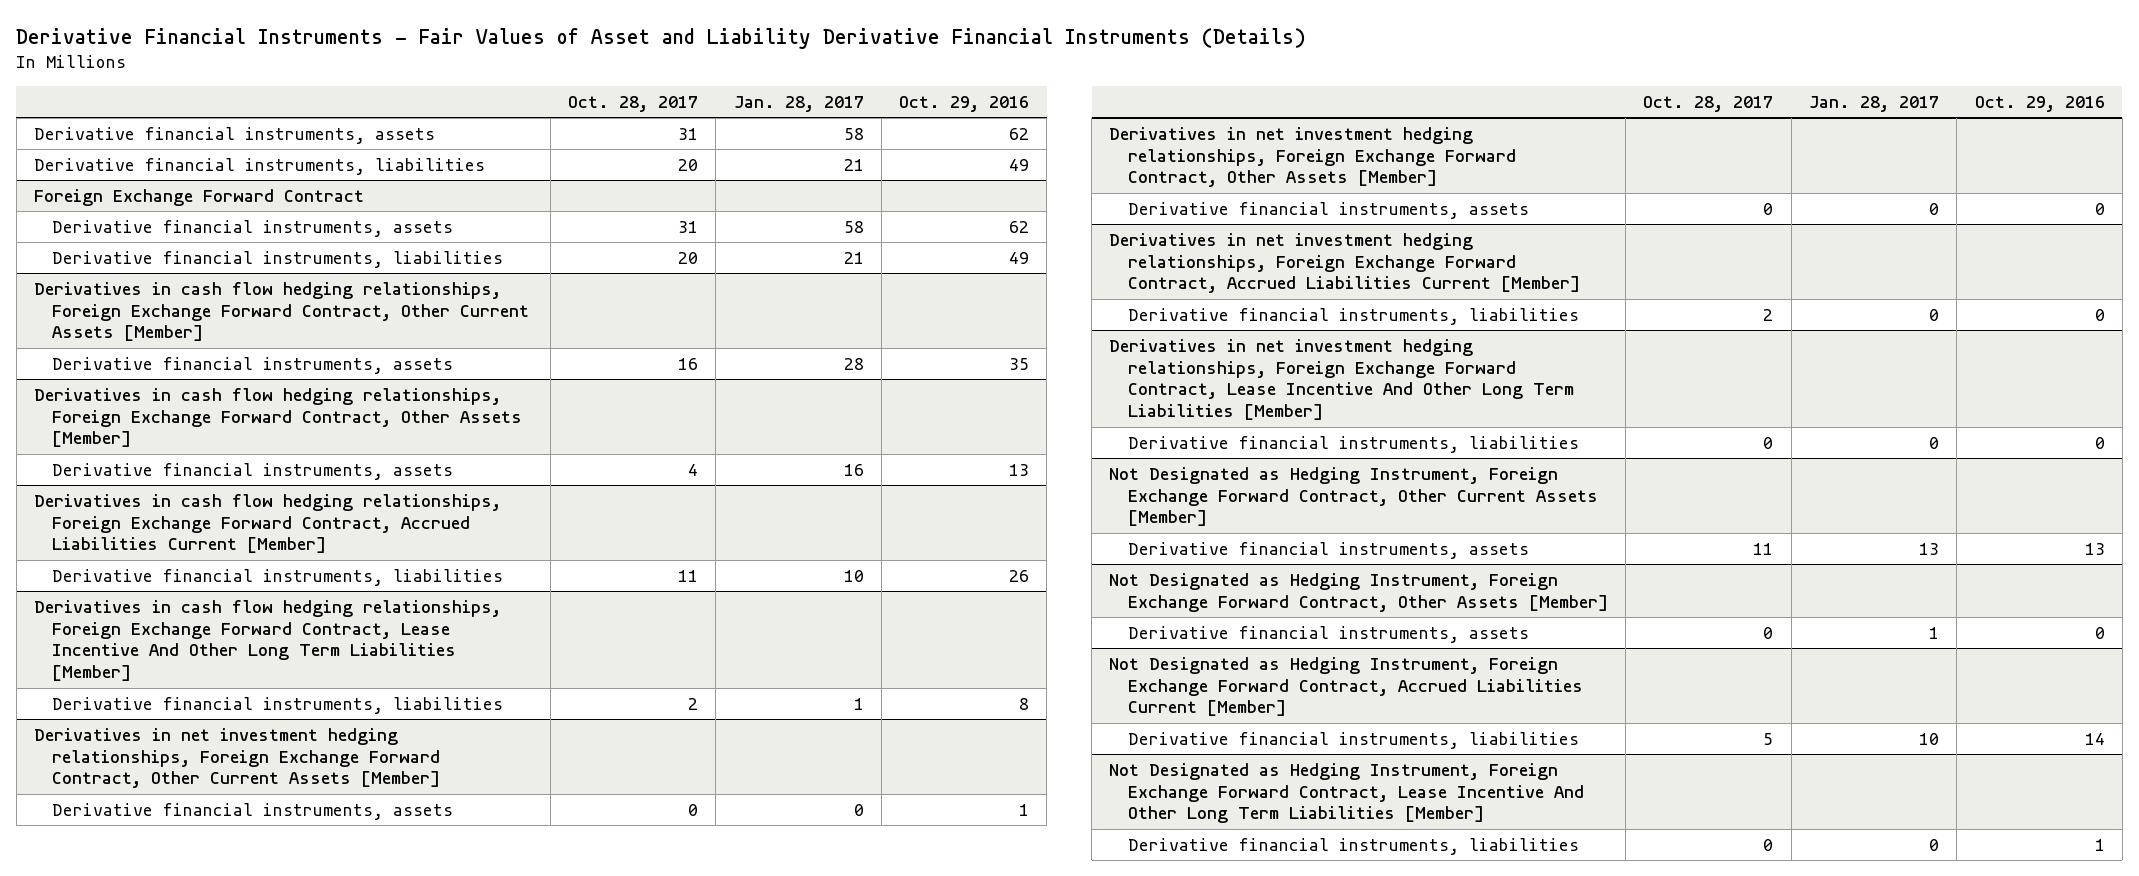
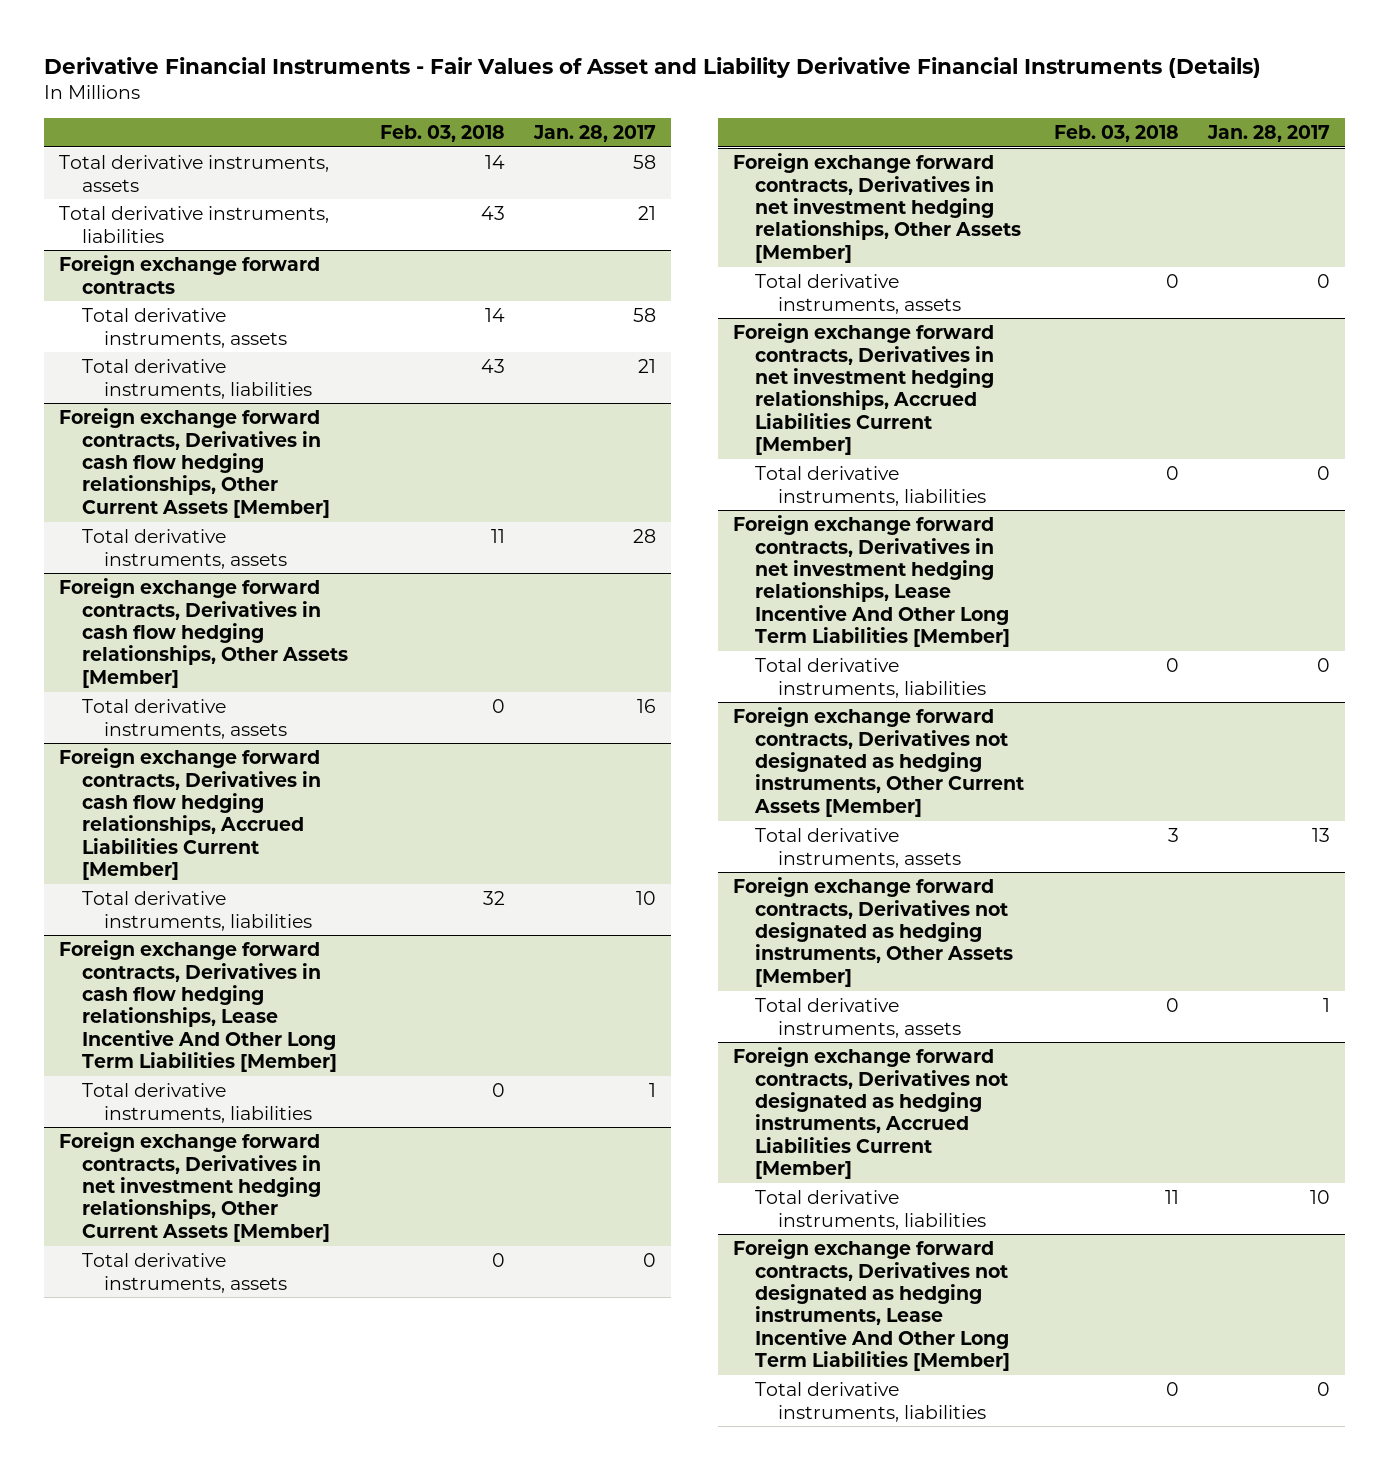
- | Oct. 28, 2017 | Jan. 28, 2017 | Oct. 29, 2016
+ | Feb. 03, 2018 | Jan. 28, 2017
- Derivative financial instruments, assets | 31 | 58 | 62
- Derivative financial instruments, liabilities | 20 | 21 | 49
- Foreign Exchange Forward Contract
- Derivative financial instruments, assets | 31 | 58 | 62
- Derivative financial instruments, liabilities | 20 | 21 | 49
- Derivatives in cash flow hedging relationships, Foreign Exchange Forward Contract, Other Current Assets [Member]
- Derivative financial instruments, assets | 16 | 28 | 35
- Derivatives in cash flow hedging relationships, Foreign Exchange Forward Contract, Other Assets [Member]
- Derivative financial instruments, assets | 4 | 16 | 13
- Derivatives in cash flow hedging relationships, Foreign Exchange Forward Contract, Accrued Liabilities Current [Member]
- Derivative financial instruments, liabilities | 11 | 10 | 26
- Derivatives in cash flow hedging relationships, Foreign Exchange Forward Contract, Lease Incentive And Other Long Term Liabilities [Member]
- Derivative financial instruments, liabilities | 2 | 1 | 8
- Derivatives in net investment hedging relationships, Foreign Exchange Forward Contract, Other Current Assets [Member]
- Derivative financial instruments, assets | 0 | 0 | 1
- Derivatives in net investment hedging relationships, Foreign Exchange Forward Contract, Other Assets [Member]
- Derivative financial instruments, assets | 0 | 0 | 0
- Derivatives in net investment hedging relationships, Foreign Exchange Forward Contract, Accrued Liabilities Current [Member]
- Derivative financial instruments, liabilities | 2 | 0 | 0
- Derivatives in net investment hedging relationships, Foreign Exchange Forward Contract, Lease Incentive And Other Long Term Liabilities [Member]
- Derivative financial instruments, liabilities | 0 | 0 | 0
- Not Designated as Hedging Instrument, Foreign Exchange Forward Contract, Other Current Assets [Member]
- Derivative financial instruments, assets | 11 | 13 | 13
- Not Designated as Hedging Instrument, Foreign Exchange Forward Contract, Other Assets [Member]
- Derivative financial instruments, assets | 0 | 1 | 0
- Not Designated as Hedging Instrument, Foreign Exchange Forward Contract, Accrued Liabilities Current [Member]
- Derivative financial instruments, liabilities | 5 | 10 | 14
- Not Designated as Hedging Instrument, Foreign Exchange Forward Contract, Lease Incentive And Other Long Term Liabilities [Member]
- Derivative financial instruments, liabilities | 0 | 0 | 1
+ Total derivative instruments, assets | 14 | 58
+ Total derivative instruments, liabilities | 43 | 21
+ Foreign exchange forward contracts
+ Total derivative instruments, assets | 14 | 58
+ Total derivative instruments, liabilities | 43 | 21
+ Foreign exchange forward contracts, Derivatives in cash flow hedging relationships, Other Current Assets [Member]
+ Total derivative instruments, assets | 11 | 28
+ Foreign exchange forward contracts, Derivatives in cash flow hedging relationships, Other Assets [Member]
+ Total derivative instruments, assets | 0 | 16
+ Foreign exchange forward contracts, Derivatives in cash flow hedging relationships, Accrued Liabilities Current [Member]
+ Total derivative instruments, liabilities | 32 | 10
+ Foreign exchange forward contracts, Derivatives in cash flow hedging relationships, Lease Incentive And Other Long Term Liabilities [Member]
+ Total derivative instruments, liabilities | 0 | 1
+ Foreign exchange forward contracts, Derivatives in net investment hedging relationships, Other Current Assets [Member]
+ Total derivative instruments, assets | 0 | 0
+ Foreign exchange forward contracts, Derivatives in net investment hedging relationships, Other Assets [Member]
+ Total derivative instruments, assets | 0 | 0
+ Foreign exchange forward contracts, Derivatives in net investment hedging relationships, Accrued Liabilities Current [Member]
+ Total derivative instruments, liabilities | 0 | 0
+ Foreign exchange forward contracts, Derivatives in net investment hedging relationships, Lease Incentive And Other Long Term Liabilities [Member]
+ Total derivative instruments, liabilities | 0 | 0
+ Foreign exchange forward contracts, Derivatives not designated as hedging instruments, Other Current Assets [Member]
+ Total derivative instruments, assets | 3 | 13
+ Foreign exchange forward contracts, Derivatives not designated as hedging instruments, Other Assets [Member]
+ Total derivative instruments, assets | 0 | 1
+ Foreign exchange forward contracts, Derivatives not designated as hedging instruments, Accrued Liabilities Current [Member]
+ Total derivative instruments, liabilities | 11 | 10
+ Foreign exchange forward contracts, Derivatives not designated as hedging instruments, Lease Incentive And Other Long Term Liabilities [Member]
+ Total derivative instruments, liabilities | 0 | 0

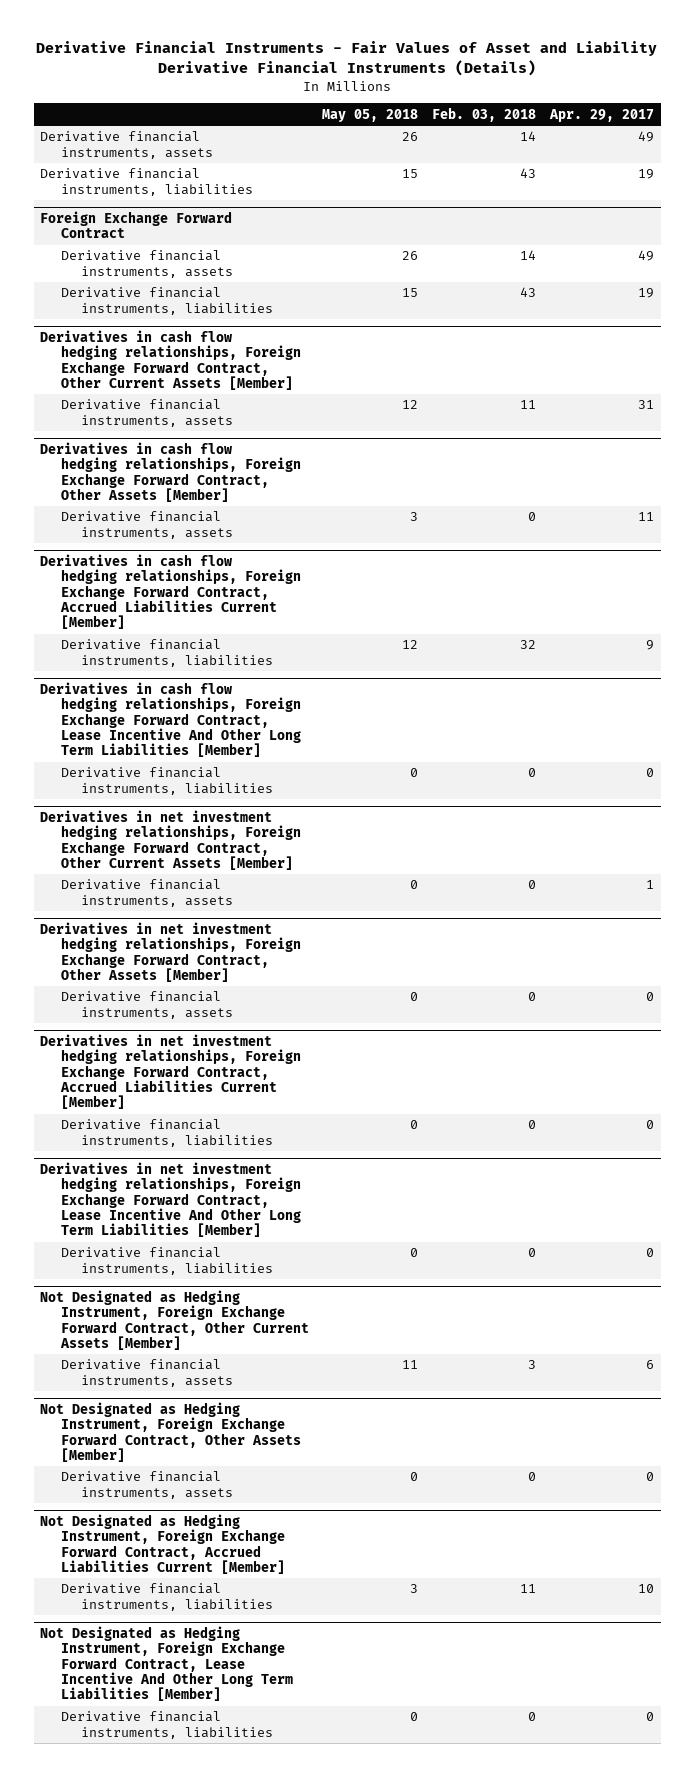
- | Feb. 03, 2018 | Jan. 28, 2017
+ | May 05, 2018 | Feb. 03, 2018 | Apr. 29, 2017
- Total derivative instruments, assets | 14 | 58
- Total derivative instruments, liabilities | 43 | 21
- Foreign exchange forward contracts
- Total derivative instruments, assets | 14 | 58
- Total derivative instruments, liabilities | 43 | 21
- Foreign exchange forward contracts, Derivatives in cash flow hedging relationships, Other Current Assets [Member]
- Total derivative instruments, assets | 11 | 28
- Foreign exchange forward contracts, Derivatives in cash flow hedging relationships, Other Assets [Member]
- Total derivative instruments, assets | 0 | 16
- Foreign exchange forward contracts, Derivatives in cash flow hedging relationships, Accrued Liabilities Current [Member]
- Total derivative instruments, liabilities | 32 | 10
- Foreign exchange forward contracts, Derivatives in cash flow hedging relationships, Lease Incentive And Other Long Term Liabilities [Member]
- Total derivative instruments, liabilities | 0 | 1
- Foreign exchange forward contracts, Derivatives in net investment hedging relationships, Other Current Assets [Member]
- Total derivative instruments, assets | 0 | 0
- Foreign exchange forward contracts, Derivatives in net investment hedging relationships, Other Assets [Member]
- Total derivative instruments, assets | 0 | 0
- Foreign exchange forward contracts, Derivatives in net investment hedging relationships, Accrued Liabilities Current [Member]
- Total derivative instruments, liabilities | 0 | 0
- Foreign exchange forward contracts, Derivatives in net investment hedging relationships, Lease Incentive And Other Long Term Liabilities [Member]
- Total derivative instruments, liabilities | 0 | 0
- Foreign exchange forward contracts, Derivatives not designated as hedging instruments, Other Current Assets [Member]
- Total derivative instruments, assets | 3 | 13
- Foreign exchange forward contracts, Derivatives not designated as hedging instruments, Other Assets [Member]
- Total derivative instruments, assets | 0 | 1
- Foreign exchange forward contracts, Derivatives not designated as hedging instruments, Accrued Liabilities Current [Member]
- Total derivative instruments, liabilities | 11 | 10
- Foreign exchange forward contracts, Derivatives not designated as hedging instruments, Lease Incentive And Other Long Term Liabilities [Member]
- Total derivative instruments, liabilities | 0 | 0
+ Derivative financial instruments, assets | 26 | 14 | 49
+ Derivative financial instruments, liabilities | 15 | 43 | 19
+ Foreign Exchange Forward Contract
+ Derivative financial instruments, assets | 26 | 14 | 49
+ Derivative financial instruments, liabilities | 15 | 43 | 19
+ Derivatives in cash flow hedging relationships, Foreign Exchange Forward Contract, Other Current Assets [Member]
+ Derivative financial instruments, assets | 12 | 11 | 31
+ Derivatives in cash flow hedging relationships, Foreign Exchange Forward Contract, Other Assets [Member]
+ Derivative financial instruments, assets | 3 | 0 | 11
+ Derivatives in cash flow hedging relationships, Foreign Exchange Forward Contract, Accrued Liabilities Current [Member]
+ Derivative financial instruments, liabilities | 12 | 32 | 9
+ Derivatives in cash flow hedging relationships, Foreign Exchange Forward Contract, Lease Incentive And Other Long Term Liabilities [Member]
+ Derivative financial instruments, liabilities | 0 | 0 | 0
+ Derivatives in net investment hedging relationships, Foreign Exchange Forward Contract, Other Current Assets [Member]
+ Derivative financial instruments, assets | 0 | 0 | 1
+ Derivatives in net investment hedging relationships, Foreign Exchange Forward Contract, Other Assets [Member]
+ Derivative financial instruments, assets | 0 | 0 | 0
+ Derivatives in net investment hedging relationships, Foreign Exchange Forward Contract, Accrued Liabilities Current [Member]
+ Derivative financial instruments, liabilities | 0 | 0 | 0
+ Derivatives in net investment hedging relationships, Foreign Exchange Forward Contract, Lease Incentive And Other Long Term Liabilities [Member]
+ Derivative financial instruments, liabilities | 0 | 0 | 0
+ Not Designated as Hedging Instrument, Foreign Exchange Forward Contract, Other Current Assets [Member]
+ Derivative financial instruments, assets | 11 | 3 | 6
+ Not Designated as Hedging Instrument, Foreign Exchange Forward Contract, Other Assets [Member]
+ Derivative financial instruments, assets | 0 | 0 | 0
+ Not Designated as Hedging Instrument, Foreign Exchange Forward Contract, Accrued Liabilities Current [Member]
+ Derivative financial instruments, liabilities | 3 | 11 | 10
+ Not Designated as Hedging Instrument, Foreign Exchange Forward Contract, Lease Incentive And Other Long Term Liabilities [Member]
+ Derivative financial instruments, liabilities | 0 | 0 | 0

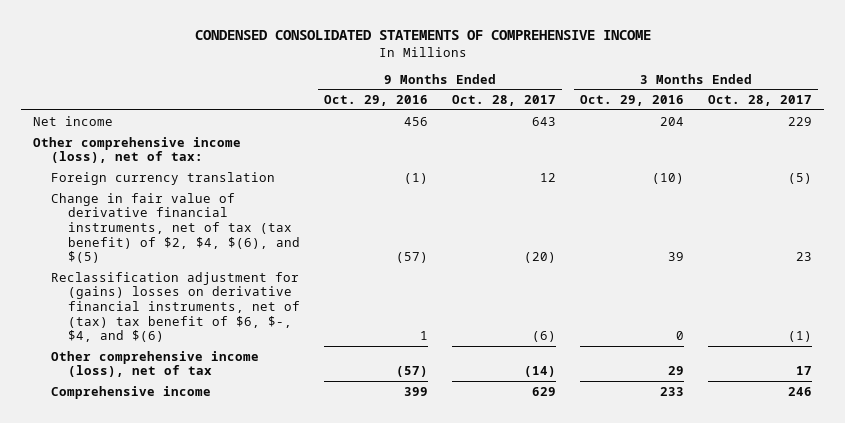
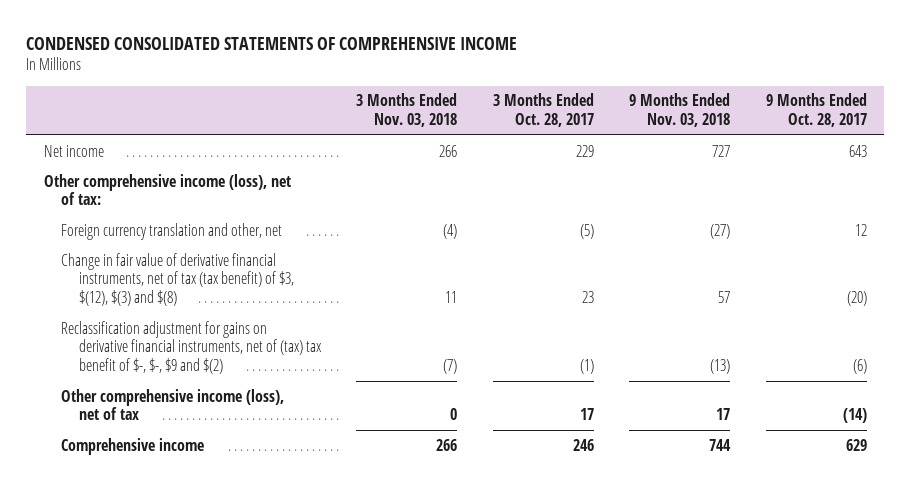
- | 9 Months Ended Oct. 29, 2016 | 9 Months Ended Oct. 28, 2017 | 3 Months Ended Oct. 29, 2016 | 3 Months Ended Oct. 28, 2017
+ | 3 Months Ended Nov. 03, 2018 | 3 Months Ended Oct. 28, 2017 | 9 Months Ended Nov. 03, 2018 | 9 Months Ended Oct. 28, 2017
- Foreign currency translation | (1) | 12 | (10) | (5)
- Change in fair value of derivative financial instruments, net of tax (tax benefit) of $2, $4, $(6), and $(5) | (57) | (20) | 39 | 23
- Reclassification adjustment for (gains) losses on derivative financial instruments, net of (tax) tax benefit of $6, $-, $4, and $(6) | 1 | (6) | 0 | (1)
+ Foreign currency translation and other, net | (4) | (5) | (27) | 12
+ Change in fair value of derivative financial instruments, net of tax (tax benefit) of $3, $(12), $(3) and $(8) | 11 | 23 | 57 | (20)
+ Reclassification adjustment for gains on derivative financial instruments, net of (tax) tax benefit of $-, $-, $9 and $(2) | (7) | (1) | (13) | (6)

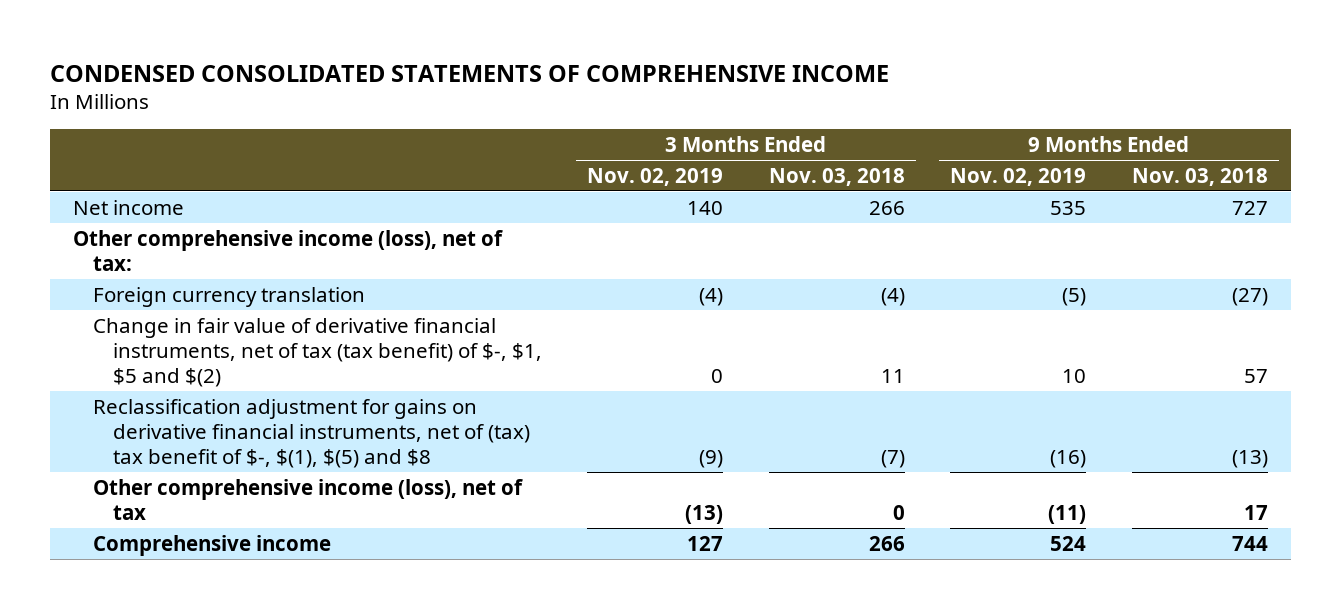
- | 3 Months Ended Nov. 03, 2018 | 3 Months Ended Oct. 28, 2017 | 9 Months Ended Nov. 03, 2018 | 9 Months Ended Oct. 28, 2017
+ | 3 Months Ended Nov. 02, 2019 | 3 Months Ended Nov. 03, 2018 | 9 Months Ended Nov. 02, 2019 | 9 Months Ended Nov. 03, 2018
- Foreign currency translation and other, net | (4) | (5) | (27) | 12
- Change in fair value of derivative financial instruments, net of tax (tax benefit) of $3, $(12), $(3) and $(8) | 11 | 23 | 57 | (20)
- Reclassification adjustment for gains on derivative financial instruments, net of (tax) tax benefit of $-, $-, $9 and $(2) | (7) | (1) | (13) | (6)
+ Foreign currency translation | (4) | (4) | (5) | (27)
+ Change in fair value of derivative financial instruments, net of tax (tax benefit) of $-, $1, $5 and $(2) | 0 | 11 | 10 | 57
+ Reclassification adjustment for gains on derivative financial instruments, net of (tax) tax benefit of $-, $(1), $(5) and $8 | (9) | (7) | (16) | (13)

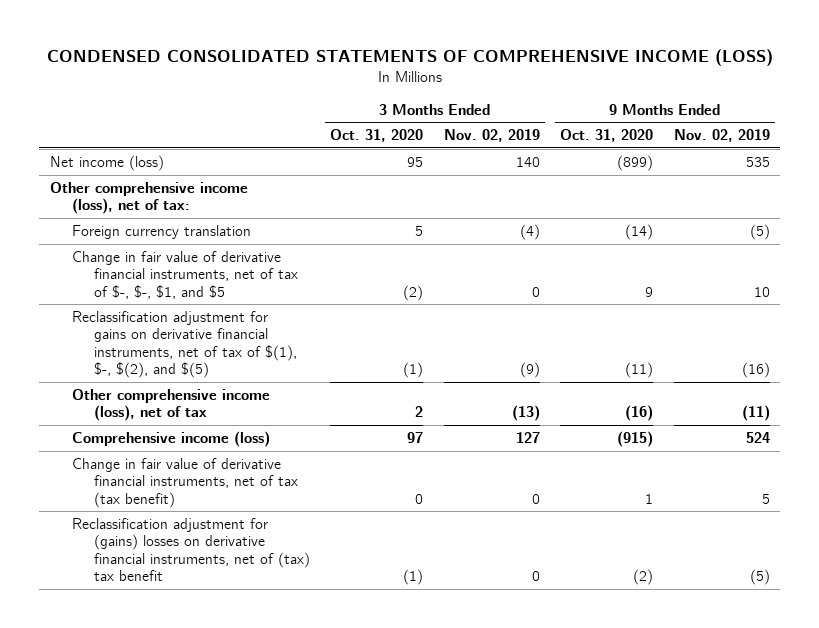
- CONDENSED CONSOLIDATED STATEMENTS OF COMPREHENSIVE INCOME
+ CONDENSED CONSOLIDATED STATEMENTS OF COMPREHENSIVE INCOME (LOSS)
- | 3 Months Ended Nov. 02, 2019 | 3 Months Ended Nov. 03, 2018 | 9 Months Ended Nov. 02, 2019 | 9 Months Ended Nov. 03, 2018
+ | 3 Months Ended Oct. 31, 2020 | 3 Months Ended Nov. 02, 2019 | 9 Months Ended Oct. 31, 2020 | 9 Months Ended Nov. 02, 2019
- Net income | 140 | 266 | 535 | 727
+ Net income (loss) | 95 | 140 | (899) | 535
- Change in fair value of derivative financial instruments, net of tax (tax benefit) of $-, $1, $5 and $(2) | 0 | 11 | 10 | 57
- Reclassification adjustment for gains on derivative financial instruments, net of (tax) tax benefit of $-, $(1), $(5) and $8 | (9) | (7) | (16) | (13)
+ Change in fair value of derivative financial instruments, net of tax of $-, $-, $1, and $5 | (2) | 0 | 9 | 10
+ Reclassification adjustment for gains on derivative financial instruments, net of tax of $(1), $-, $(2), and $(5) | (1) | (9) | (11) | (16)
- Comprehensive income | 127 | 266 | 524 | 744
+ Comprehensive income (loss) | 97 | 127 | (915) | 524
+ Change in fair value of derivative financial instruments, net of tax (tax benefit) | 0 | 0 | 1 | 5
+ Reclassification adjustment for (gains) losses on derivative financial instruments, net of (tax) tax benefit | (1) | 0 | (2) | (5)

